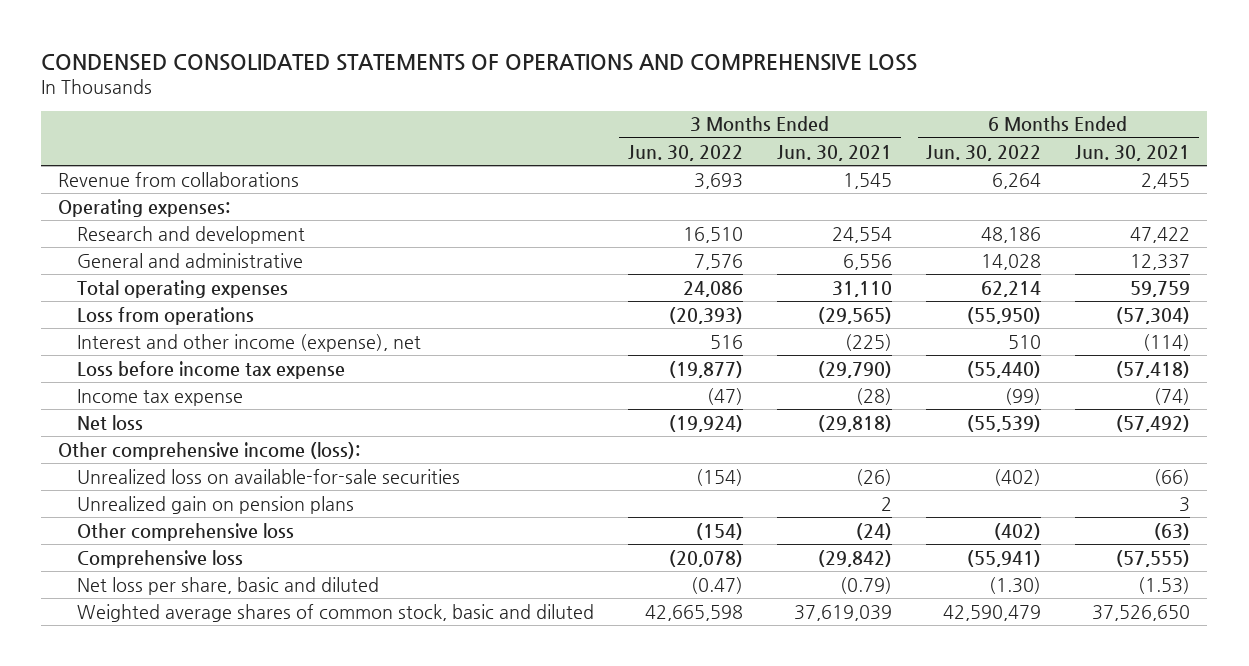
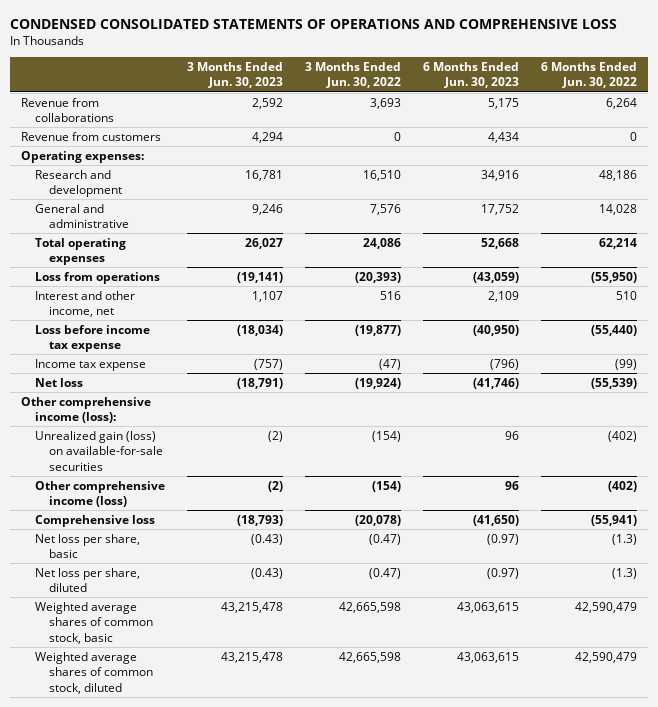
- | 3 Months Ended Jun. 30, 2022 | 3 Months Ended Jun. 30, 2021 | 6 Months Ended Jun. 30, 2022 | 6 Months Ended Jun. 30, 2021
+ | 3 Months Ended Jun. 30, 2023 | 3 Months Ended Jun. 30, 2022 | 6 Months Ended Jun. 30, 2023 | 6 Months Ended Jun. 30, 2022
+ Revenue from customers | 4,294 | 0 | 4,434 | 0
- Interest and other income (expense), net | 516 | (225) | 510 | (114)
+ Interest and other income, net | 1,107 | 516 | 2,109 | 510
- Unrealized loss on available-for-sale securities | (154) | (26) | (402) | (66)
- Unrealized gain on pension plans | | 2 | | 3
- Other comprehensive loss | (154) | (24) | (402) | (63)
+ Unrealized gain (loss) on available-for-sale securities | (2) | (154) | 96 | (402)
+ Other comprehensive income (loss) | (2) | (154) | 96 | (402)
- Net loss per share, basic and diluted | (0.47) | (0.79) | (1.30) | (1.53)
- Weighted average shares of common stock, basic and diluted | 42,665,598 | 37,619,039 | 42,590,479 | 37,526,650
+ Net loss per share, basic | (0.43) | (0.47) | (0.97) | (1.3)
+ Net loss per share, diluted | (0.43) | (0.47) | (0.97) | (1.3)
+ Weighted average shares of common stock, basic | 43,215,478 | 42,665,598 | 43,063,615 | 42,590,479
+ Weighted average shares of common stock, diluted | 43,215,478 | 42,665,598 | 43,063,615 | 42,590,479

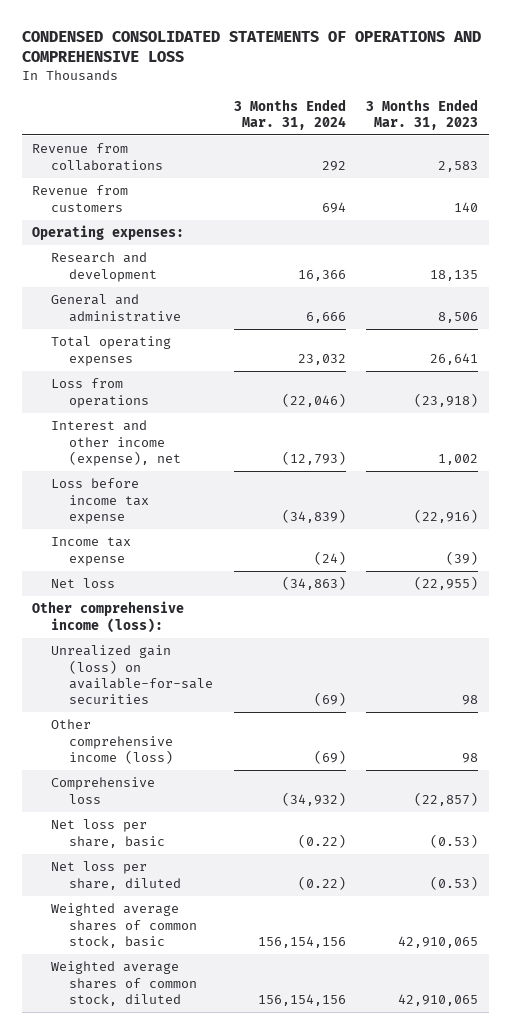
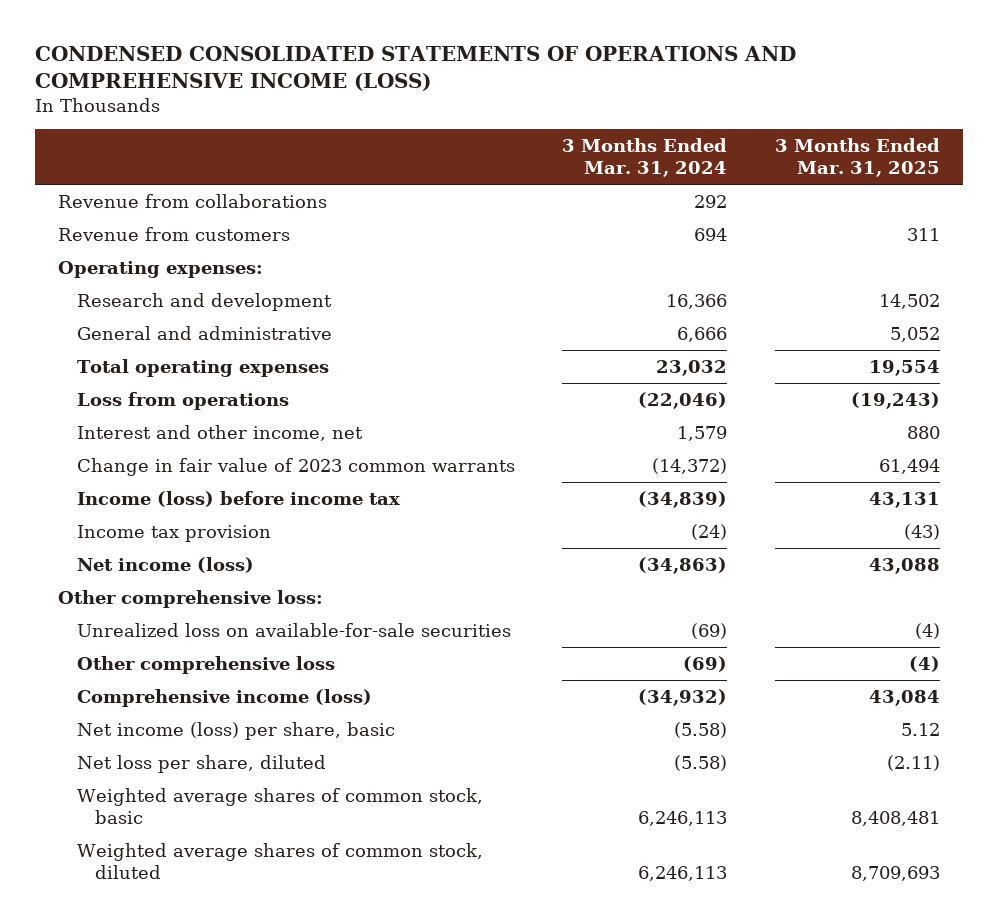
- CONDENSED CONSOLIDATED STATEMENTS OF OPERATIONS AND COMPREHENSIVE LOSS
+ CONDENSED CONSOLIDATED STATEMENTS OF OPERATIONS AND COMPREHENSIVE INCOME (LOSS)
- | 3 Months Ended Mar. 31, 2024 | 3 Months Ended Mar. 31, 2023
+ | 3 Months Ended Mar. 31, 2024 | 3 Months Ended Mar. 31, 2025
- Interest and other income (expense), net | (12,793) | 1,002
- Loss before income tax expense | (34,839) | (22,916)
- Income tax expense | (24) | (39)
- Net loss | (34,863) | (22,955)
- Other comprehensive income (loss):
- Unrealized gain (loss) on available-for-sale securities | (69) | 98
- Other comprehensive income (loss) | (69) | 98
- Comprehensive loss | (34,932) | (22,857)
- Net loss per share, basic | (0.22) | (0.53)
- Net loss per share, diluted | (0.22) | (0.53)
- Weighted average shares of common stock, basic | 156,154,156 | 42,910,065
- Weighted average shares of common stock, diluted | 156,154,156 | 42,910,065
+ Interest and other income, net | 1,579 | 880
+ Change in fair value of 2023 common warrants | (14,372) | 61,494
+ Income (loss) before income tax | (34,839) | 43,131
+ Income tax provision | (24) | (43)
+ Net income (loss) | (34,863) | 43,088
+ Other comprehensive loss:
+ Unrealized loss on available-for-sale securities | (69) | (4)
+ Other comprehensive loss | (69) | (4)
+ Comprehensive income (loss) | (34,932) | 43,084
+ Net income (loss) per share, basic | (5.58) | 5.12
+ Net loss per share, diluted | (5.58) | (2.11)
+ Weighted average shares of common stock, basic | 6,246,113 | 8,408,481
+ Weighted average shares of common stock, diluted | 6,246,113 | 8,709,693

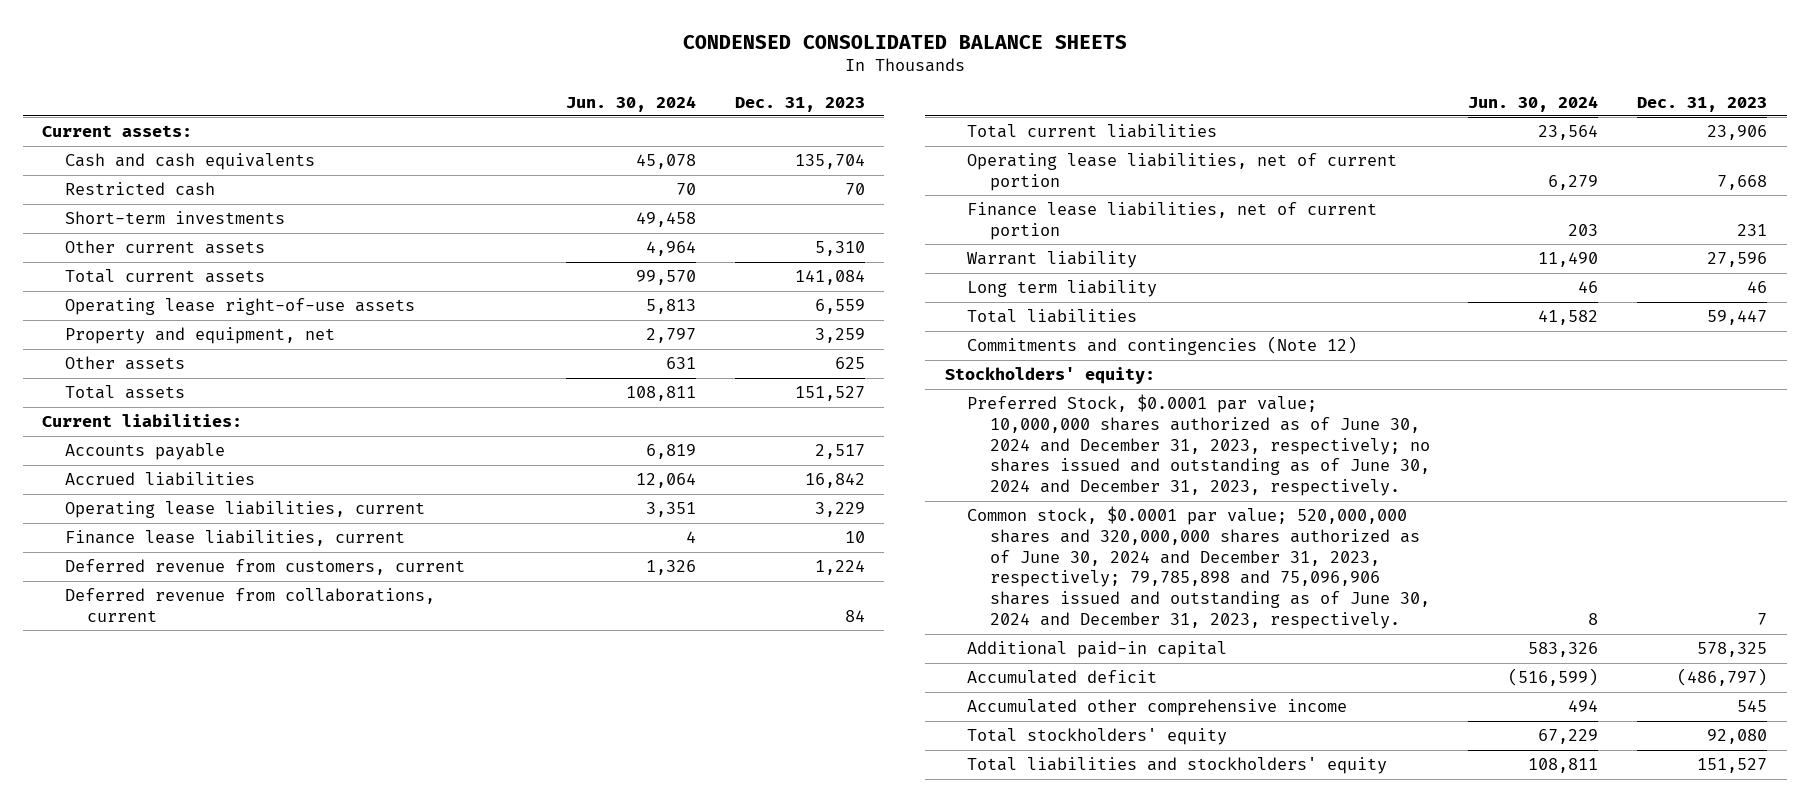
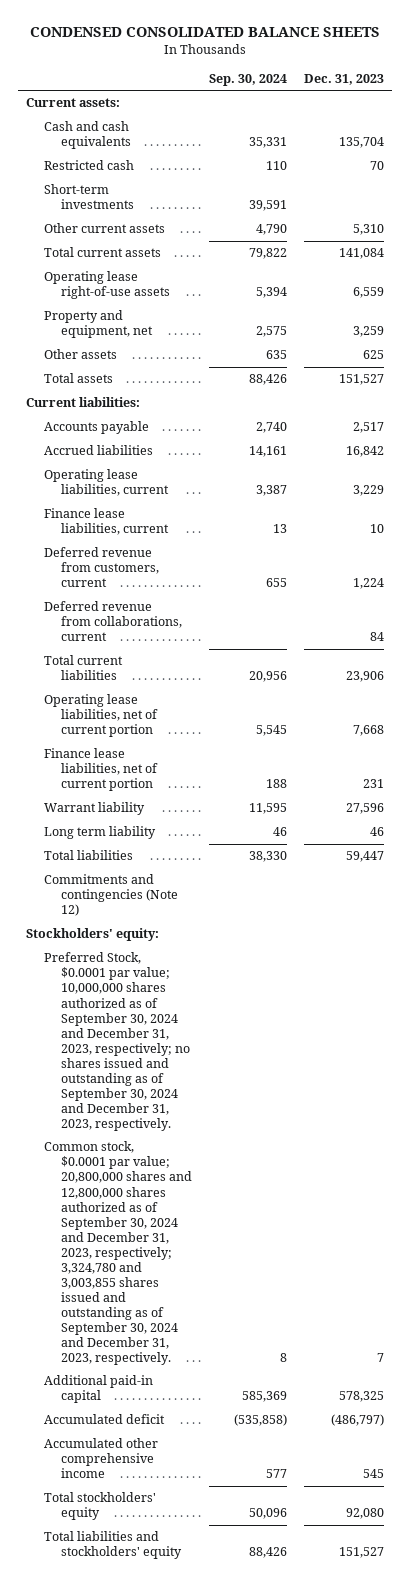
- | Jun. 30, 2024 | Dec. 31, 2023
+ | Sep. 30, 2024 | Dec. 31, 2023
- Preferred Stock, $0.0001 par value; 10,000,000 shares authorized as of June 30, 2024 and December 31, 2023, respectively; no shares issued and outstanding as of June 30, 2024 and December 31, 2023, respectively.
- Common stock, $0.0001 par value; 520,000,000 shares and 320,000,000 shares authorized as of June 30, 2024 and December 31, 2023, respectively; 79,785,898 and 75,096,906 shares issued and outstanding as of June 30, 2024 and December 31, 2023, respectively. | 8 | 7
+ Preferred Stock, $0.0001 par value; 10,000,000 shares authorized as of September 30, 2024 and December 31, 2023, respectively; no shares issued and outstanding as of September 30, 2024 and December 31, 2023, respectively.
+ Common stock, $0.0001 par value; 20,800,000 shares and 12,800,000 shares authorized as of September 30, 2024 and December 31, 2023, respectively; 3,324,780 and 3,003,855 shares issued and outstanding as of September 30, 2024 and December 31, 2023, respectively. | 8 | 7

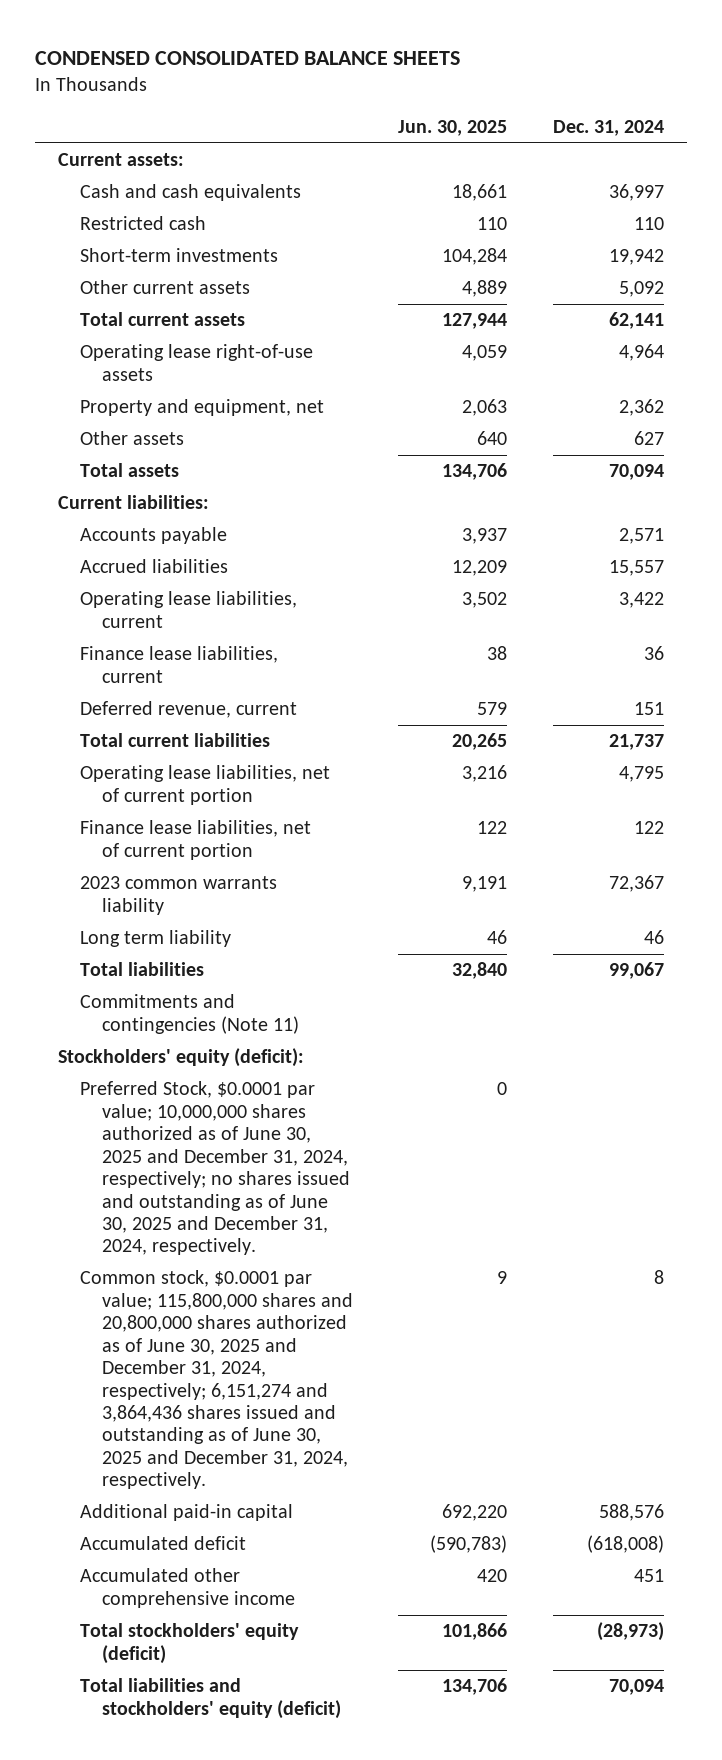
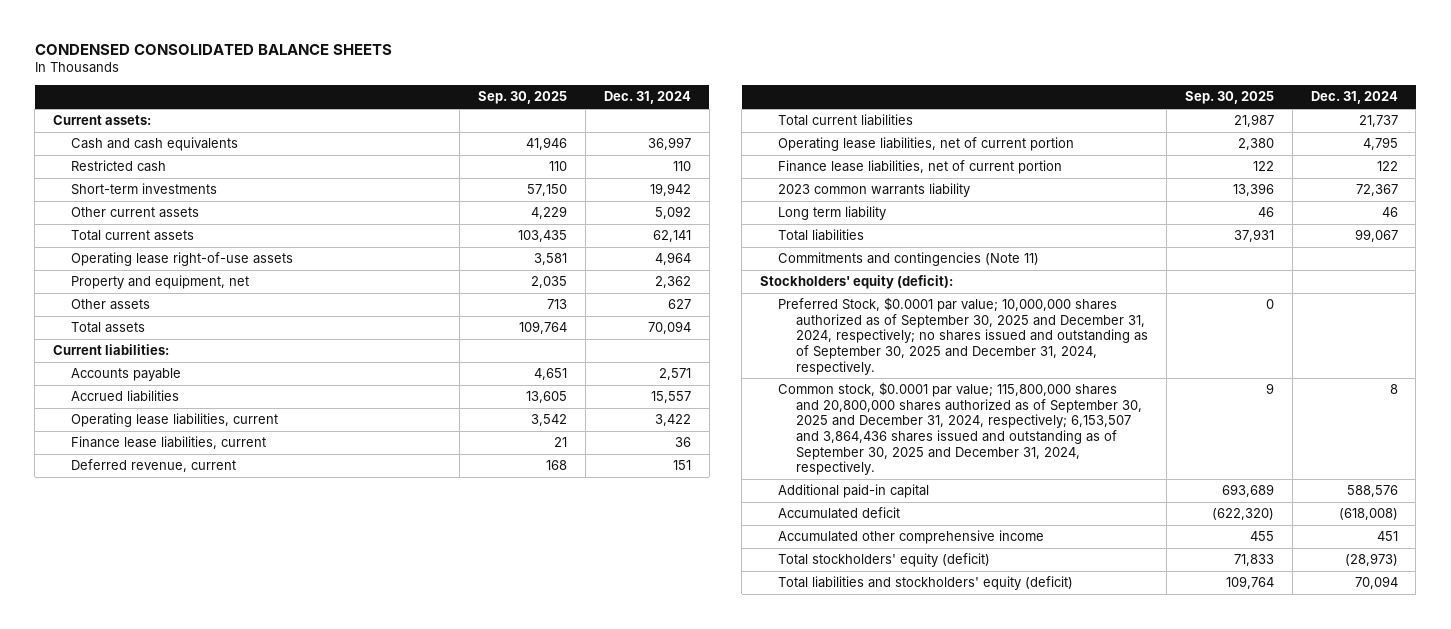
- | Jun. 30, 2025 | Dec. 31, 2024
+ | Sep. 30, 2025 | Dec. 31, 2024
- Preferred Stock, $0.0001 par value; 10,000,000 shares authorized as of June 30, 2025 and December 31, 2024, respectively; no shares issued and outstanding as of June 30, 2025 and December 31, 2024, respectively. | 0 |
- Common stock, $0.0001 par value; 115,800,000 shares and 20,800,000 shares authorized as of June 30, 2025 and December 31, 2024, respectively; 6,151,274 and 3,864,436 shares issued and outstanding as of June 30, 2025 and December 31, 2024, respectively. | 9 | 8
+ Preferred Stock, $0.0001 par value; 10,000,000 shares authorized as of September 30, 2025 and December 31, 2024, respectively; no shares issued and outstanding as of September 30, 2025 and December 31, 2024, respectively. | 0 |
+ Common stock, $0.0001 par value; 115,800,000 shares and 20,800,000 shares authorized as of September 30, 2025 and December 31, 2024, respectively; 6,153,507 and 3,864,436 shares issued and outstanding as of September 30, 2025 and December 31, 2024, respectively. | 9 | 8

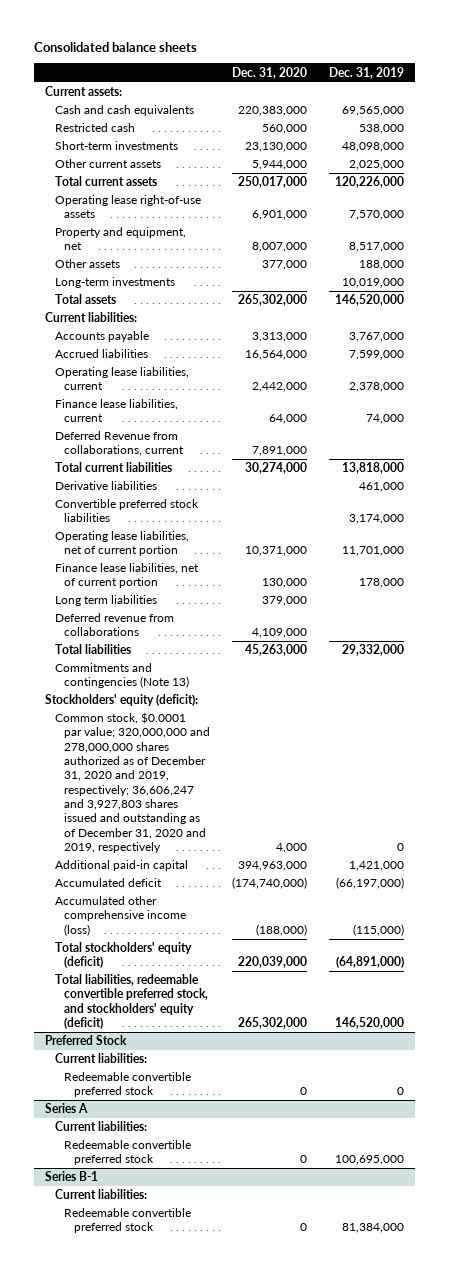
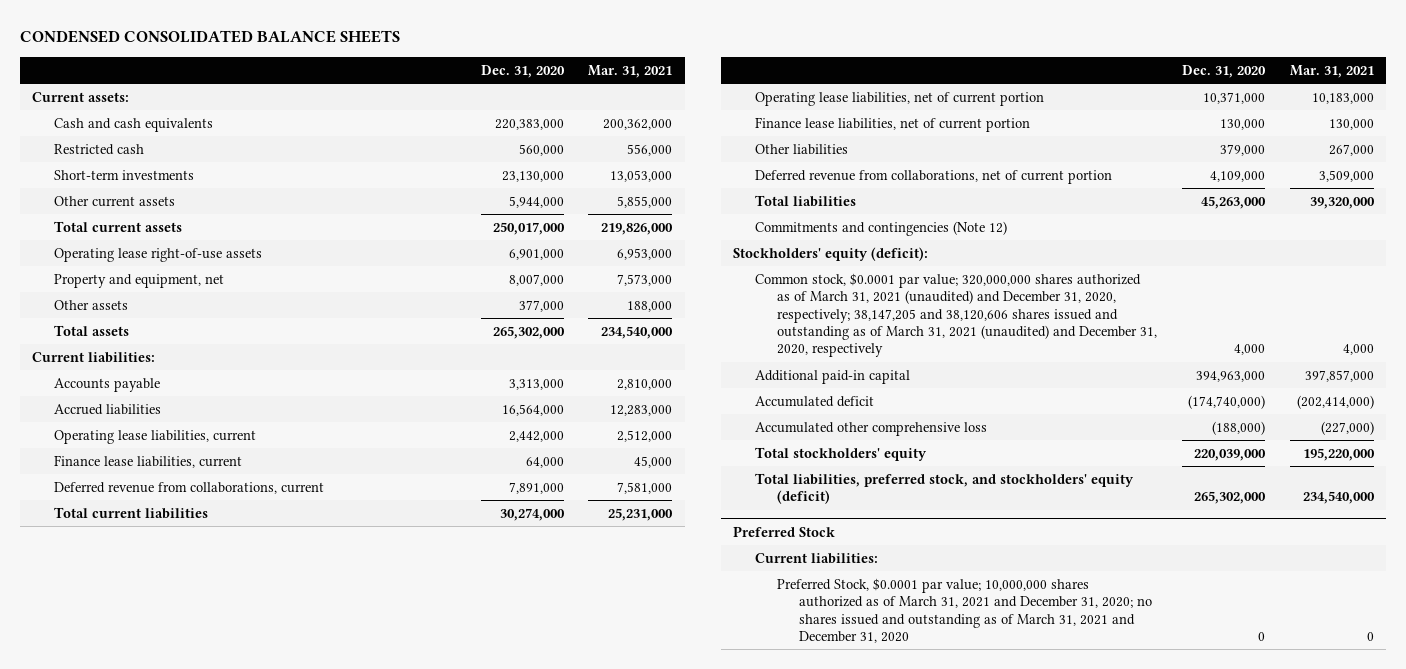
- Consolidated balance sheets
+ CONDENSED CONSOLIDATED BALANCE SHEETS
- | Dec. 31, 2020 | Dec. 31, 2019
+ | Dec. 31, 2020 | Mar. 31, 2021
- Long-term investments | | 10,019,000
- Deferred Revenue from collaborations, current | 7,891,000 |
+ Deferred revenue from collaborations, current | 7,891,000 | 7,581,000
- Derivative liabilities | | 461,000
- Convertible preferred stock liabilities | | 3,174,000
- Long term liabilities | 379,000 |
- Deferred revenue from collaborations | 4,109,000 |
+ Other liabilities | 379,000 | 267,000
+ Deferred revenue from collaborations, net of current portion | 4,109,000 | 3,509,000
- Commitments and contingencies (Note 13)
+ Commitments and contingencies (Note 12)
- Common stock, $0.0001 par value; 320,000,000 and 278,000,000 shares authorized as of December 31, 2020 and 2019, respectively; 36,606,247 and 3,927,803 shares issued and outstanding as of December 31, 2020 and 2019, respectively | 4,000 | 0
+ Common stock, $0.0001 par value; 320,000,000 shares authorized as of March 31, 2021 (unaudited) and December 31, 2020, respectively; 38,147,205 and 38,120,606 shares issued and outstanding as of March 31, 2021 (unaudited) and December 31, 2020, respectively | 4,000 | 4,000
- Accumulated other comprehensive income (loss) | (188,000) | (115,000)
- Total stockholders' equity (deficit) | 220,039,000 | (64,891,000)
- Total liabilities, redeemable convertible preferred stock, and stockholders' equity (deficit) | 265,302,000 | 146,520,000
+ Accumulated other comprehensive loss | (188,000) | (227,000)
+ Total stockholders' equity | 220,039,000 | 195,220,000
+ Total liabilities, preferred stock, and stockholders' equity (deficit) | 265,302,000 | 234,540,000
@ Preferred Stock
- Redeemable convertible preferred stock | 0 | 0
- Series A
- Current liabilities:
- Redeemable convertible preferred stock | 0 | 100,695,000
- Series B-1
- Current liabilities:
- Redeemable convertible preferred stock | 0 | 81,384,000
@ Preferred Stock
+ Preferred Stock, $0.0001 par value; 10,000,000 shares authorized as of March 31, 2021 and December 31, 2020; no shares issued and outstanding as of March 31, 2021 and December 31, 2020 | 0 | 0

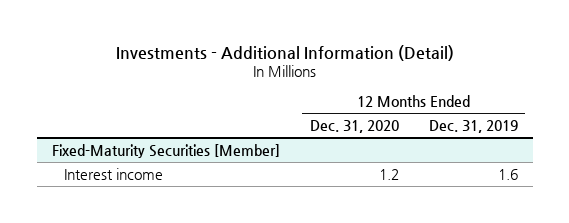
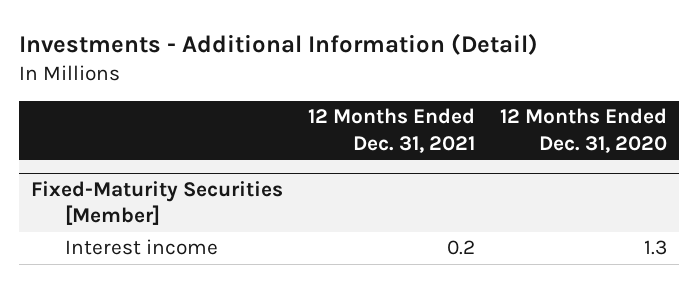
- | 12 Months Ended Dec. 31, 2020 | 12 Months Ended Dec. 31, 2019
+ | 12 Months Ended Dec. 31, 2021 | 12 Months Ended Dec. 31, 2020
@ Fixed-Maturity Securities [Member]
- Interest income | 1.2 | 1.6
+ Interest income | 0.2 | 1.3

